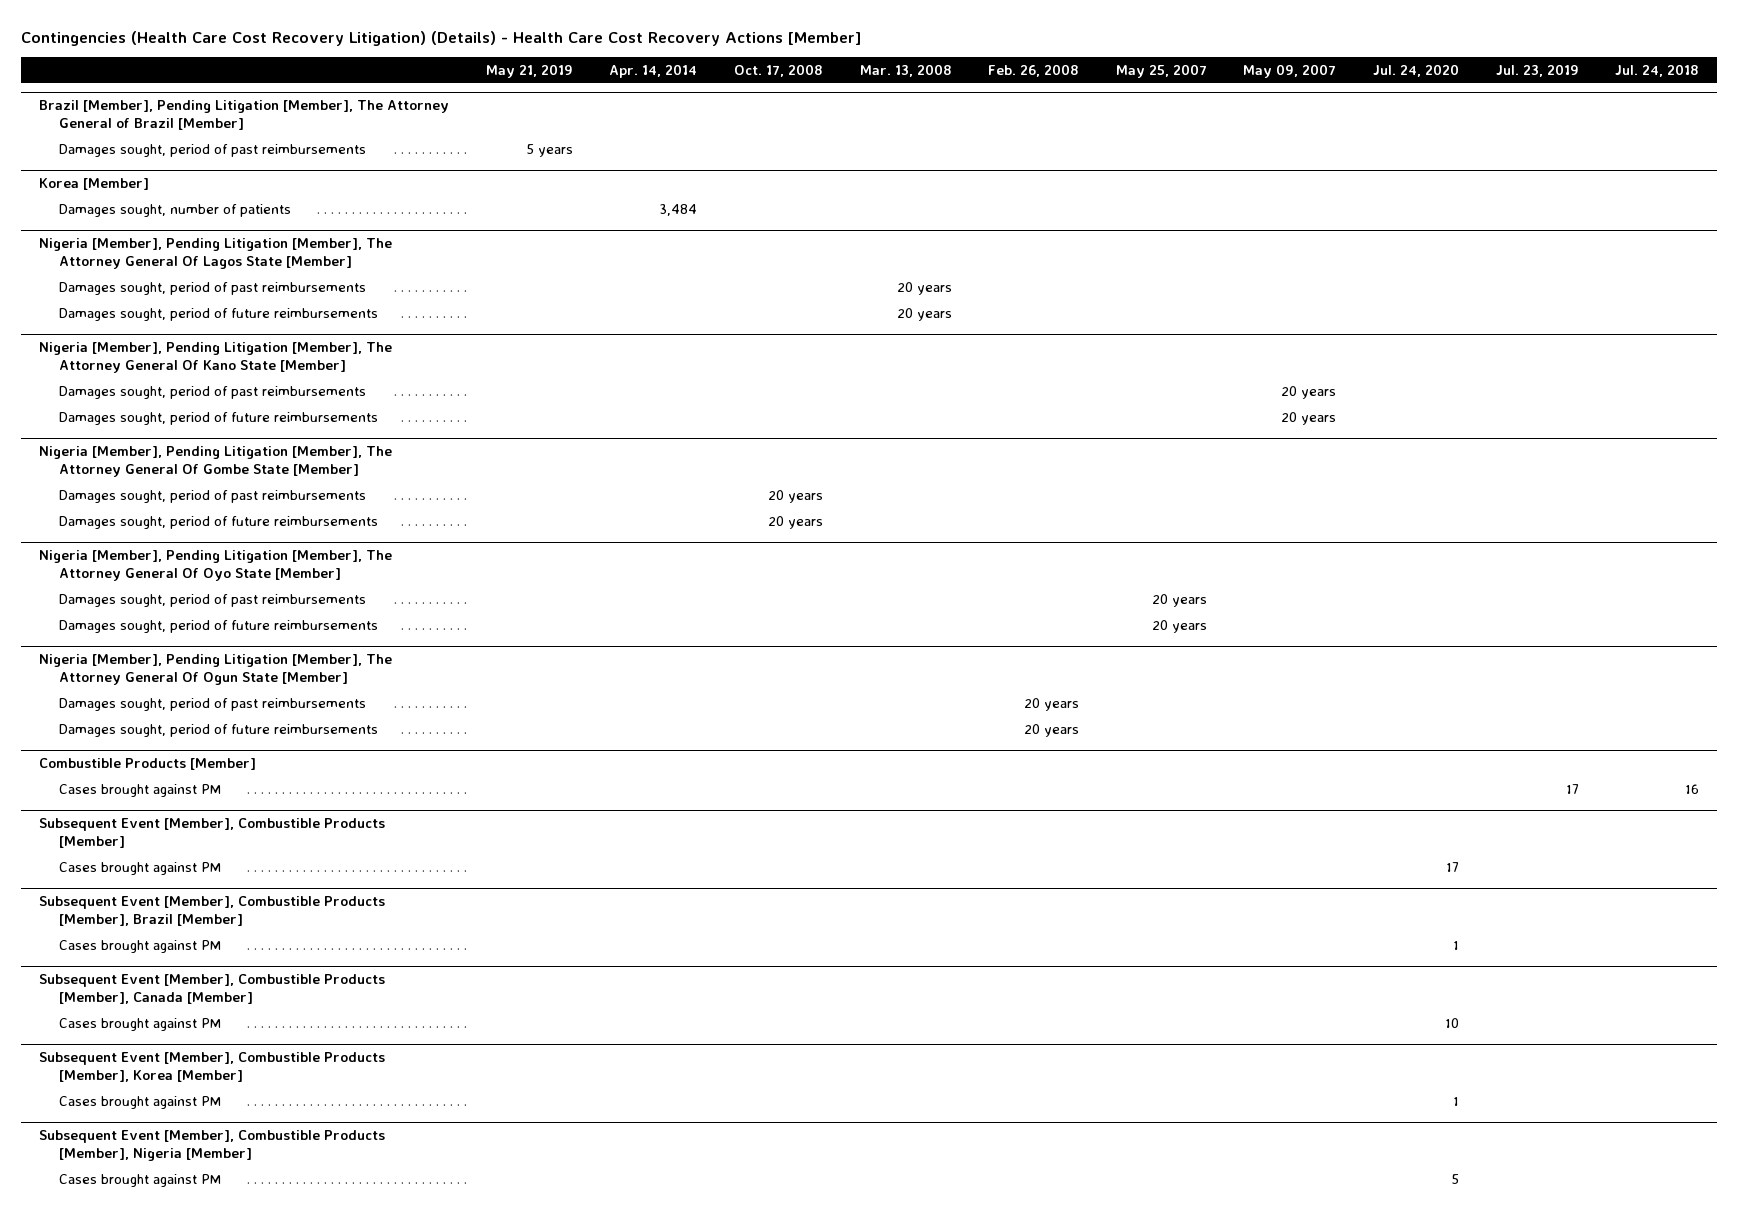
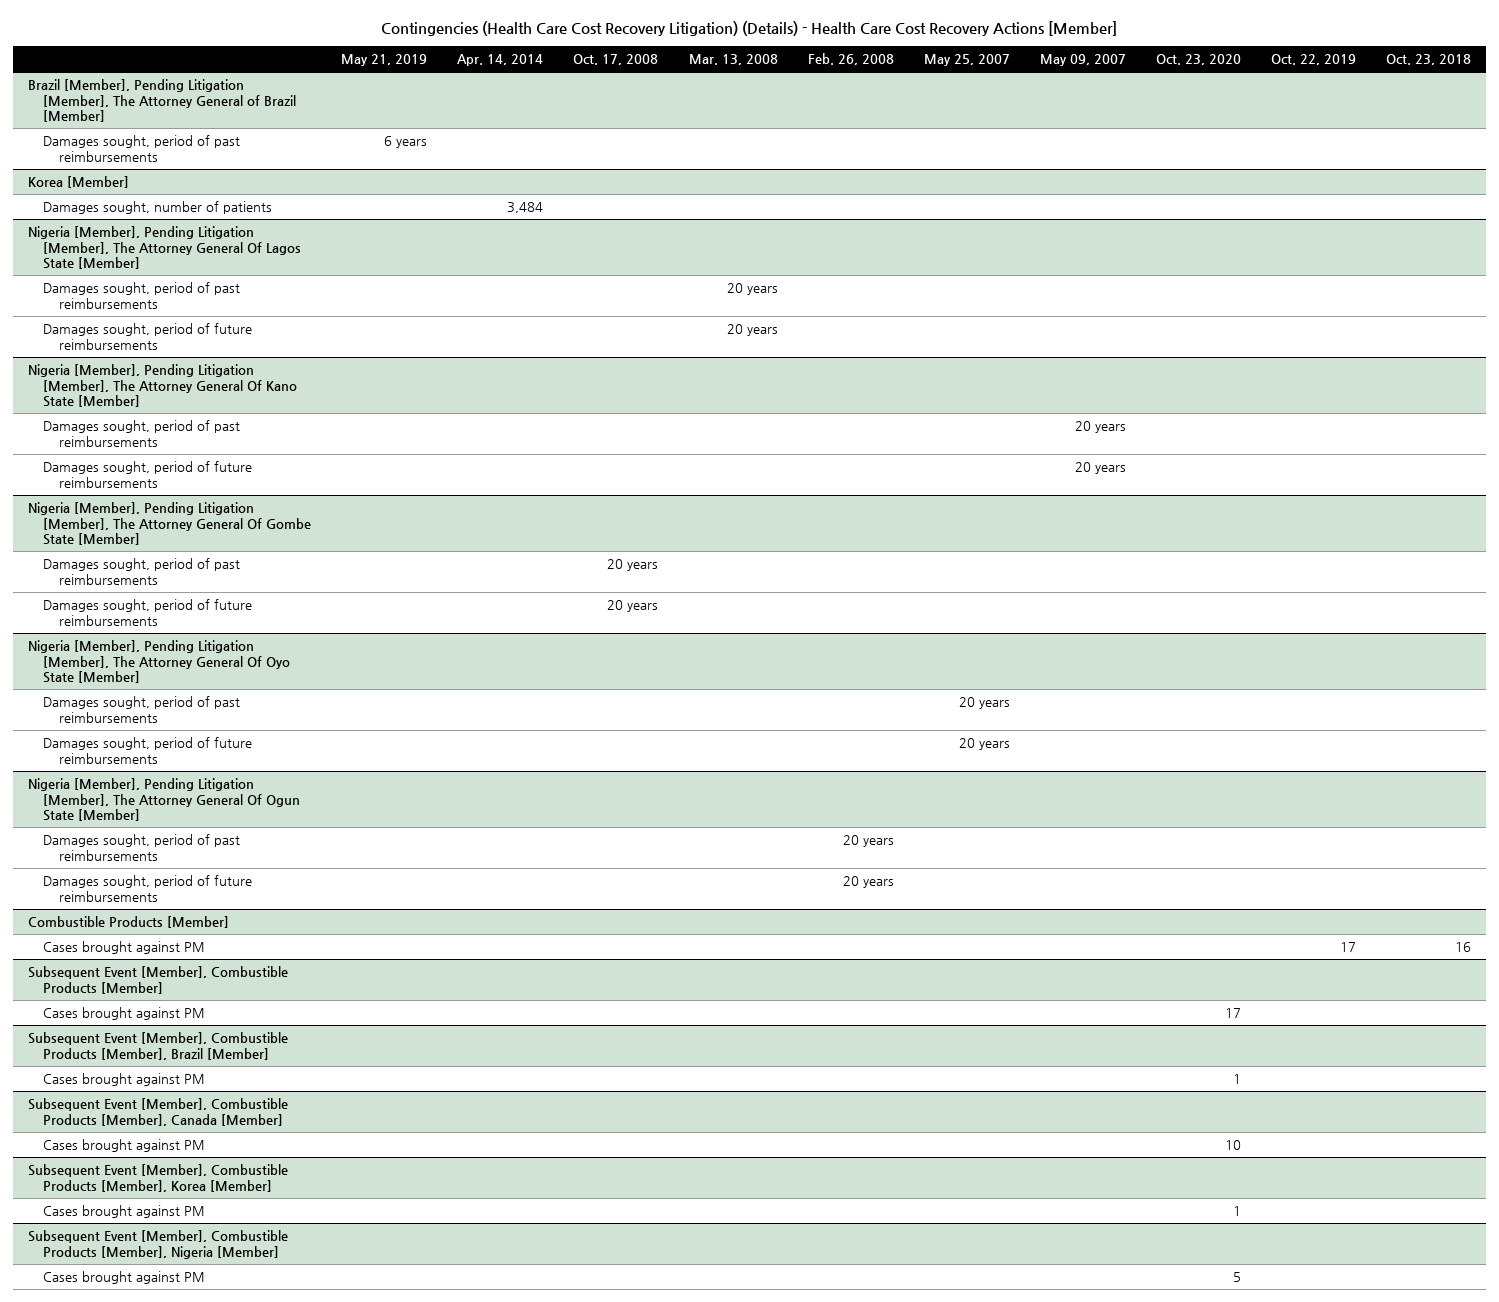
- | May 21, 2019 | Apr. 14, 2014 | Oct. 17, 2008 | Mar. 13, 2008 | Feb. 26, 2008 | May 25, 2007 | May 09, 2007 | Jul. 24, 2020 | Jul. 23, 2019 | Jul. 24, 2018
+ | May 21, 2019 | Apr. 14, 2014 | Oct. 17, 2008 | Mar. 13, 2008 | Feb. 26, 2008 | May 25, 2007 | May 09, 2007 | Oct. 23, 2020 | Oct. 22, 2019 | Oct. 23, 2018
@ Brazil [Member], Pending Litigation [Member], The Attorney General of Brazil [Member]
- Damages sought, period of past reimbursements | 5 years | | | | | | | | |
+ Damages sought, period of past reimbursements | 6 years | | | | | | | | |

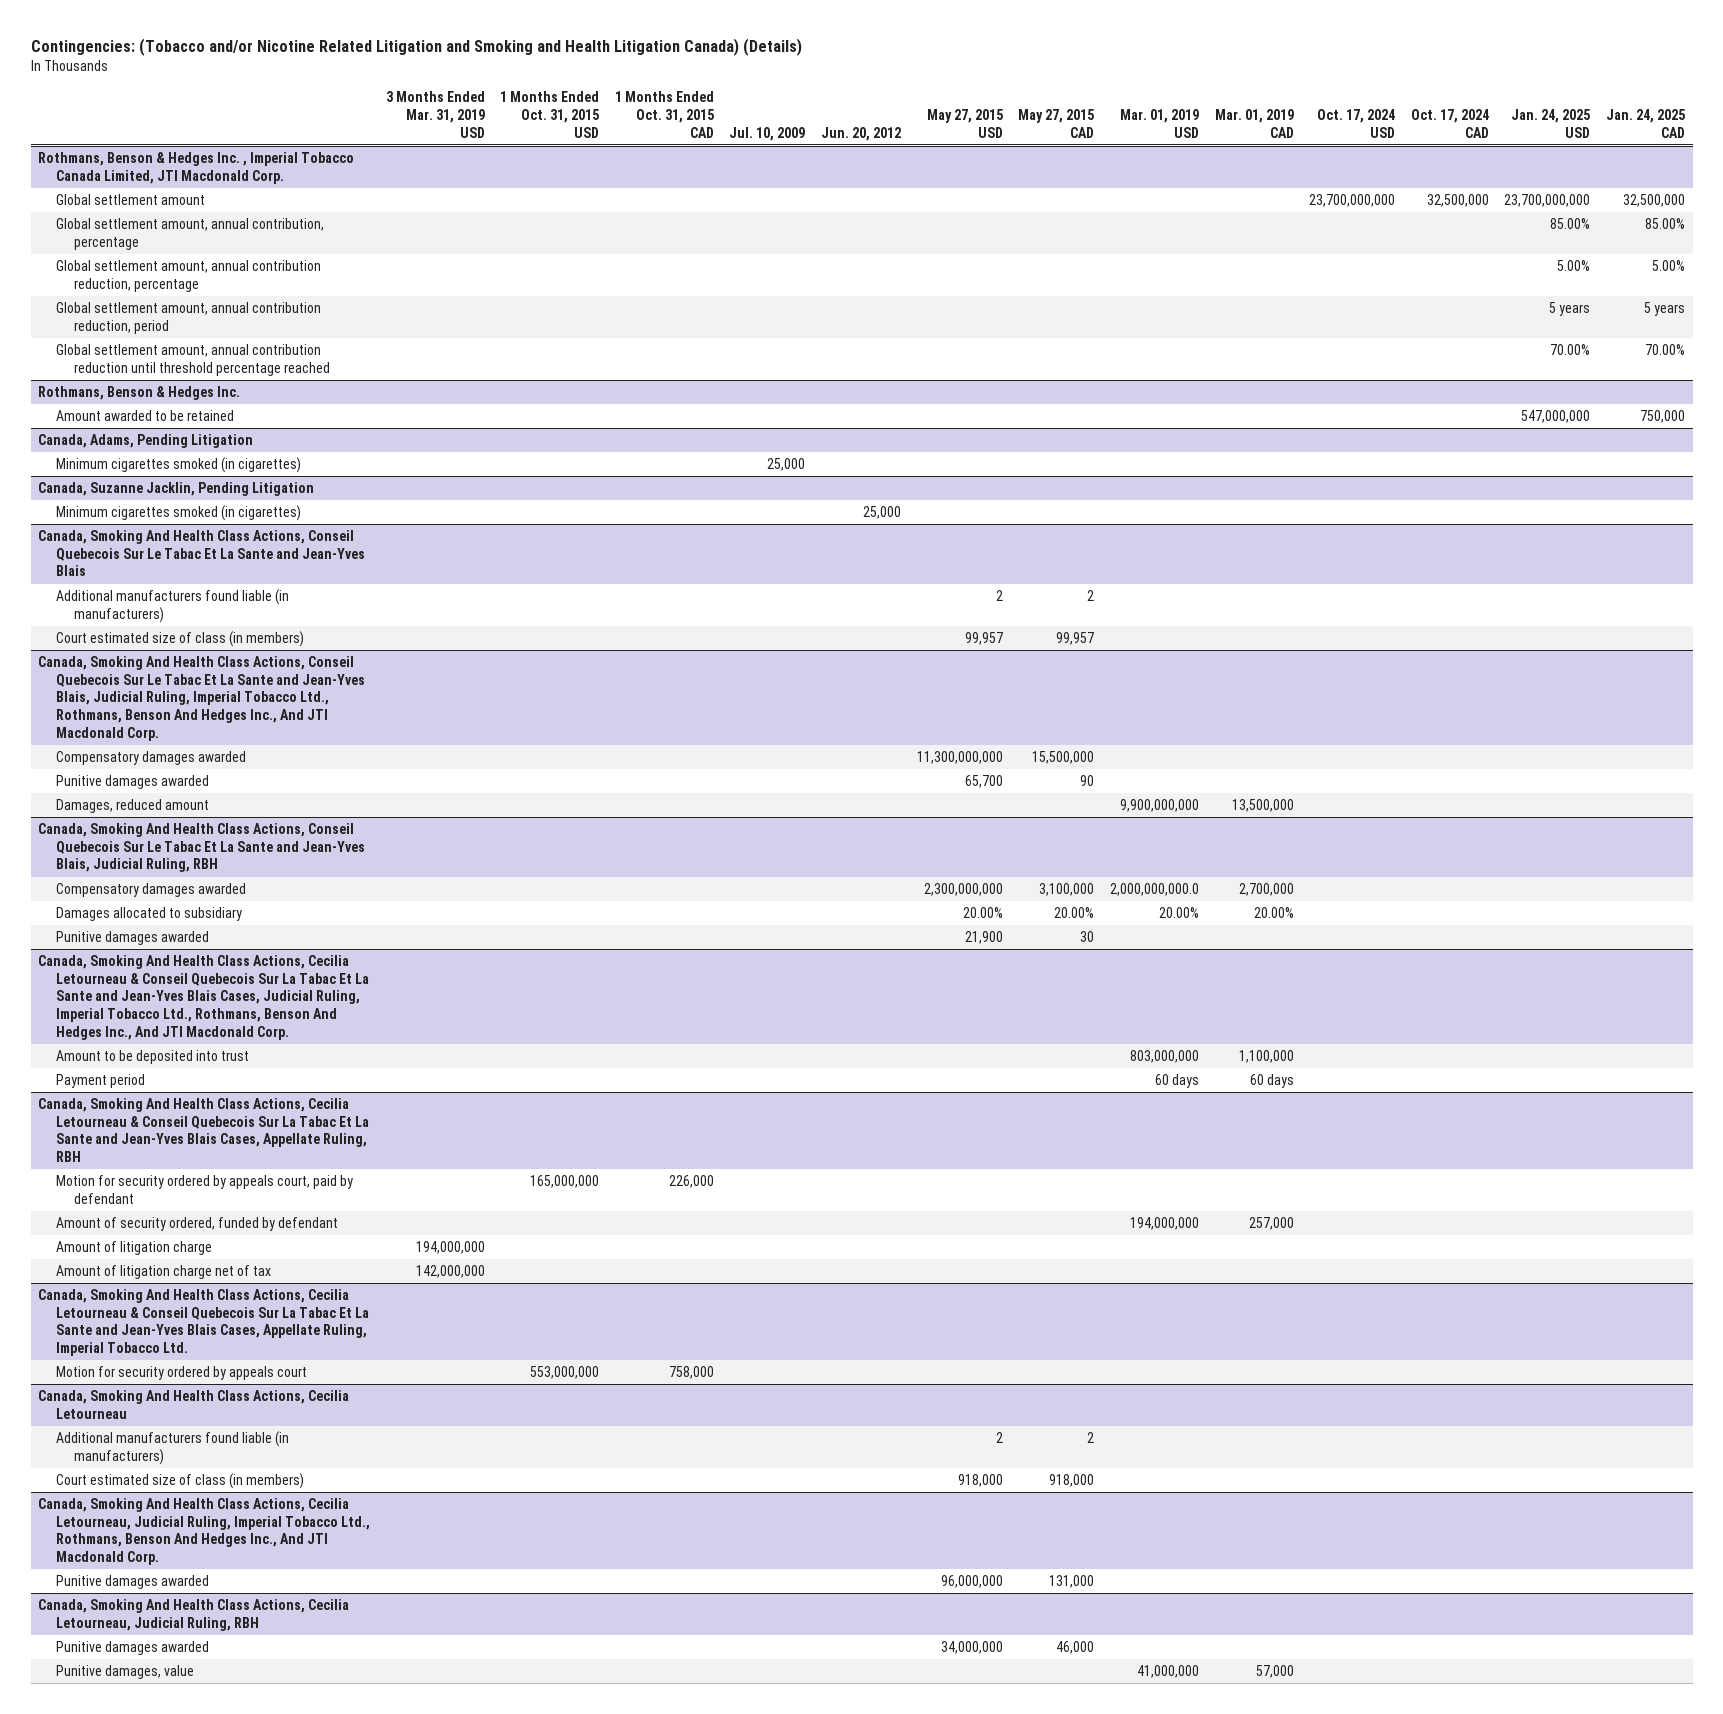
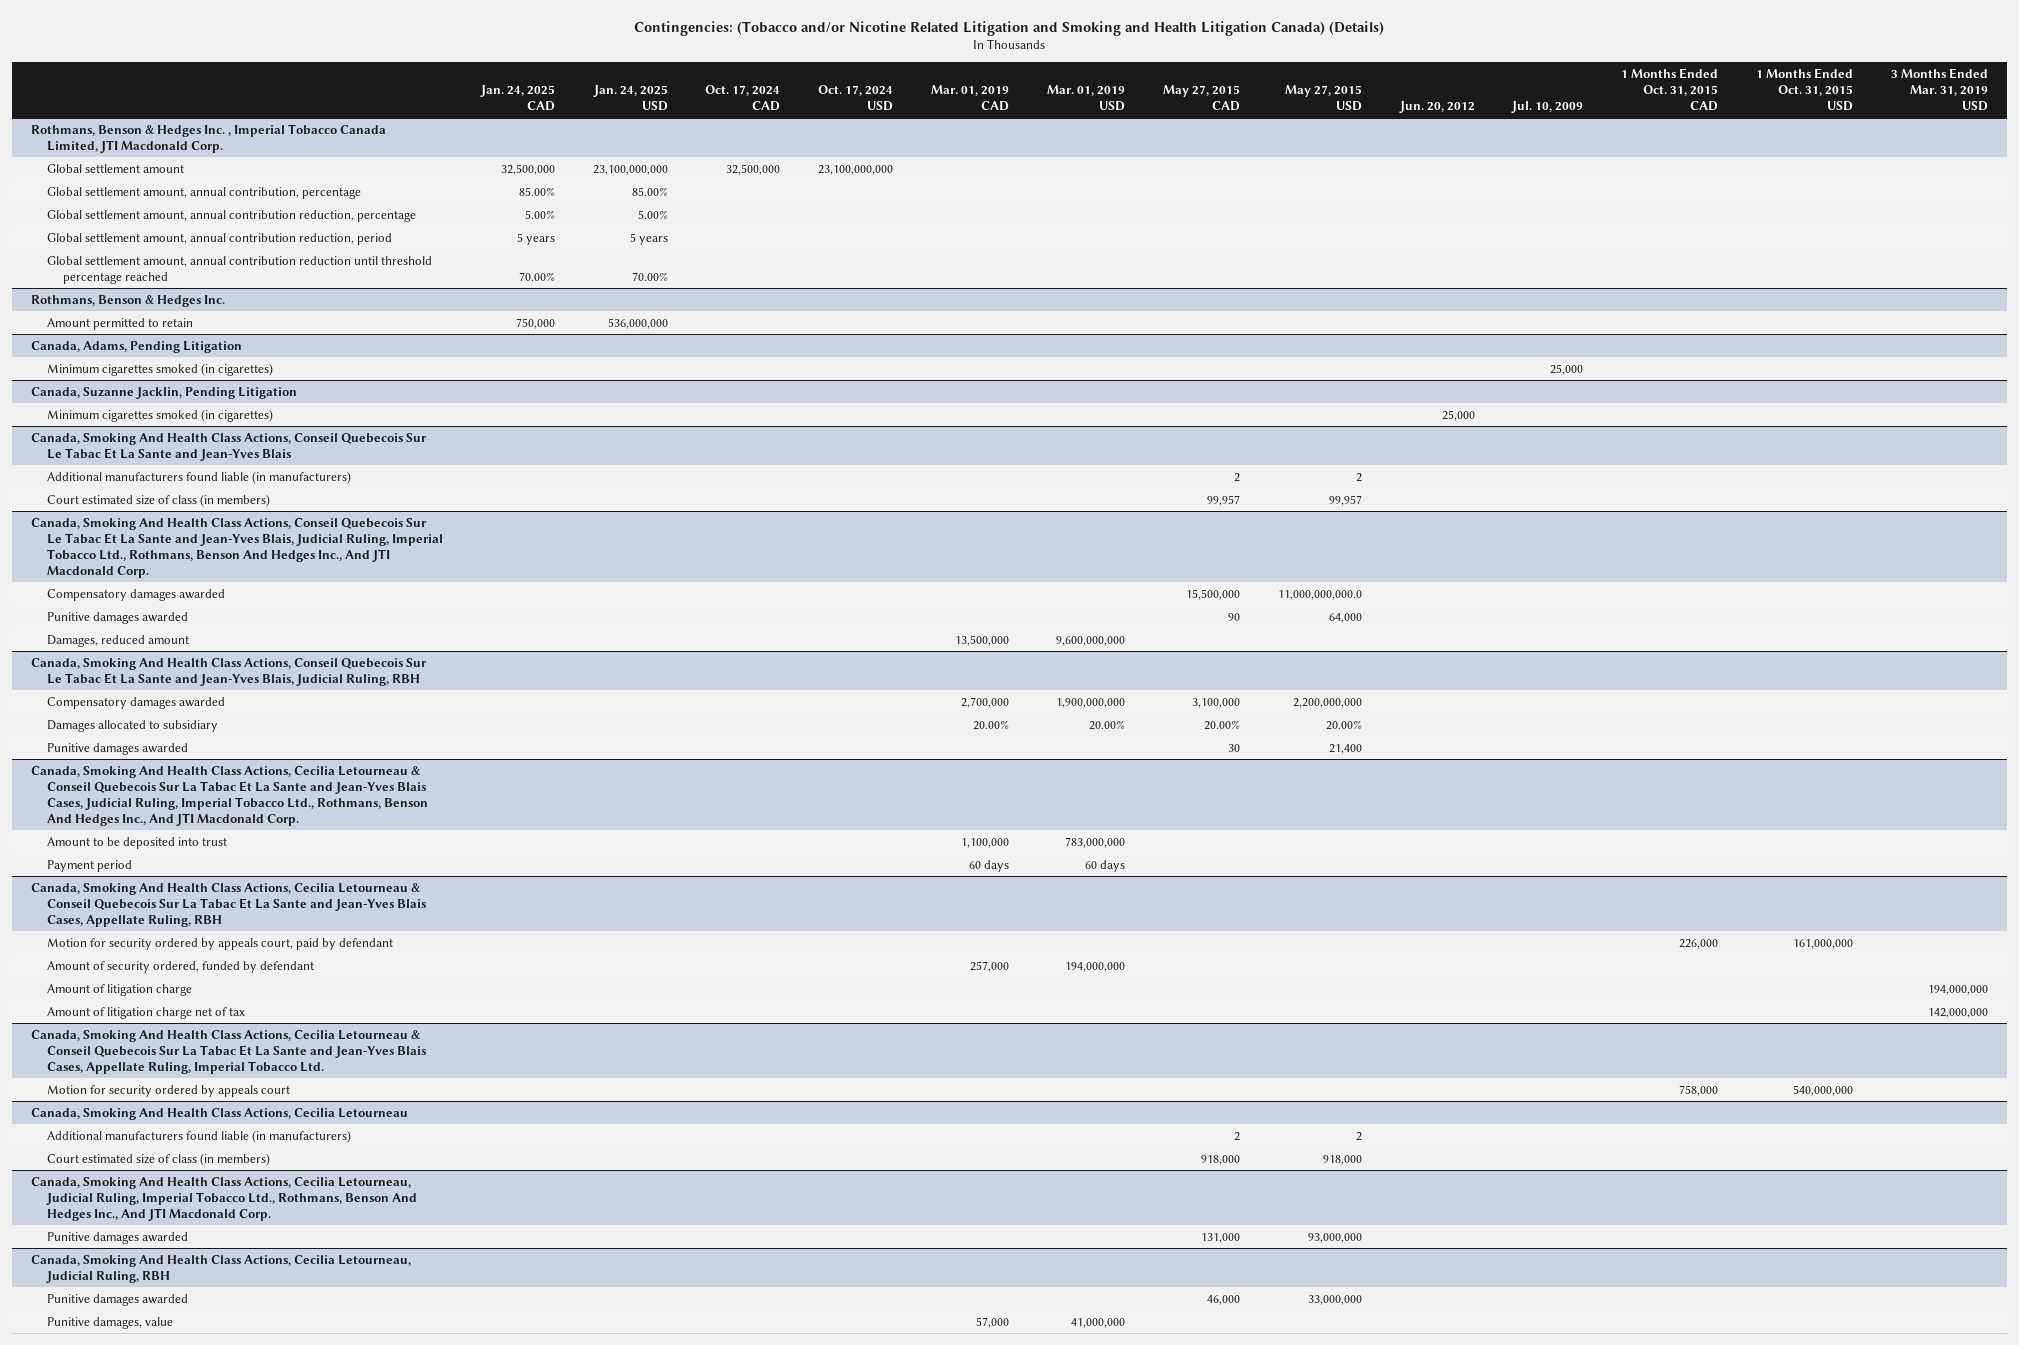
- | 3 Months Ended Mar. 31, 2019 USD | 1 Months Ended Oct. 31, 2015 USD | 1 Months Ended Oct. 31, 2015 CAD | Jul. 10, 2009 | Jun. 20, 2012 | May 27, 2015 USD | May 27, 2015 CAD | Mar. 01, 2019 USD | Mar. 01, 2019 CAD | Oct. 17, 2024 USD | Oct. 17, 2024 CAD | Jan. 24, 2025 USD | Jan. 24, 2025 CAD
+ | Jan. 24, 2025 CAD | Jan. 24, 2025 USD | Oct. 17, 2024 CAD | Oct. 17, 2024 USD | Mar. 01, 2019 CAD | Mar. 01, 2019 USD | May 27, 2015 CAD | May 27, 2015 USD | Jun. 20, 2012 | Jul. 10, 2009 | 1 Months Ended Oct. 31, 2015 CAD | 1 Months Ended Oct. 31, 2015 USD | 3 Months Ended Mar. 31, 2019 USD
@ Rothmans, Benson & Hedges Inc. , Imperial Tobacco Canada Limited, JTI Macdonald Corp.
- Global settlement amount | | | | | | | | | | 23,700,000,000 | 32,500,000 | 23,700,000,000 | 32,500,000
+ Global settlement amount | 32,500,000 | 23,100,000,000 | 32,500,000 | 23,100,000,000 | | | | | | | | |
@ Rothmans, Benson & Hedges Inc.
- Amount awarded to be retained | | | | | | | | | | | | 547,000,000 | 750,000
+ Amount permitted to retain | 750,000 | 536,000,000 | | | | | | | | | | |
@ Canada, Smoking And Health Class Actions, Conseil Quebecois Sur Le Tabac Et La Sante and Jean-Yves Blais, Judicial Ruling, Imperial Tobacco Ltd., Rothmans, Benson And Hedges Inc., And JTI Macdonald Corp.
- Compensatory damages awarded | | | | | | 11,300,000,000 | 15,500,000 | | | | | |
- Punitive damages awarded | | | | | | 65,700 | 90 | | | | | |
- Damages, reduced amount | | | | | | | | 9,900,000,000 | 13,500,000 | | | |
+ Compensatory damages awarded | | | | | | | 15,500,000 | 11,000,000,000.0 | | | | |
+ Punitive damages awarded | | | | | | | 90 | 64,000 | | | | |
+ Damages, reduced amount | | | | | 13,500,000 | 9,600,000,000 | | | | | | |
@ Canada, Smoking And Health Class Actions, Conseil Quebecois Sur Le Tabac Et La Sante and Jean-Yves Blais, Judicial Ruling, RBH
- Compensatory damages awarded | | | | | | 2,300,000,000 | 3,100,000 | 2,000,000,000.0 | 2,700,000 | | | |
+ Compensatory damages awarded | | | | | 2,700,000 | 1,900,000,000 | 3,100,000 | 2,200,000,000 | | | | |
- Punitive damages awarded | | | | | | 21,900 | 30 | | | | | |
+ Punitive damages awarded | | | | | | | 30 | 21,400 | | | | |
@ Canada, Smoking And Health Class Actions, Cecilia Letourneau & Conseil Quebecois Sur La Tabac Et La Sante and Jean-Yves Blais Cases, Judicial Ruling, Imperial Tobacco Ltd., Rothmans, Benson And Hedges Inc., And JTI Macdonald Corp.
- Amount to be deposited into trust | | | | | | | | 803,000,000 | 1,100,000 | | | |
+ Amount to be deposited into trust | | | | | 1,100,000 | 783,000,000 | | | | | | |
@ Canada, Smoking And Health Class Actions, Cecilia Letourneau & Conseil Quebecois Sur La Tabac Et La Sante and Jean-Yves Blais Cases, Appellate Ruling, RBH
- Motion for security ordered by appeals court, paid by defendant | | 165,000,000 | 226,000 | | | | | | | | | |
+ Motion for security ordered by appeals court, paid by defendant | | | | | | | | | | | 226,000 | 161,000,000 |
@ Canada, Smoking And Health Class Actions, Cecilia Letourneau & Conseil Quebecois Sur La Tabac Et La Sante and Jean-Yves Blais Cases, Appellate Ruling, Imperial Tobacco Ltd.
- Motion for security ordered by appeals court | | 553,000,000 | 758,000 | | | | | | | | | |
+ Motion for security ordered by appeals court | | | | | | | | | | | 758,000 | 540,000,000 |
@ Canada, Smoking And Health Class Actions, Cecilia Letourneau, Judicial Ruling, Imperial Tobacco Ltd., Rothmans, Benson And Hedges Inc., And JTI Macdonald Corp.
- Punitive damages awarded | | | | | | 96,000,000 | 131,000 | | | | | |
+ Punitive damages awarded | | | | | | | 131,000 | 93,000,000 | | | | |
@ Canada, Smoking And Health Class Actions, Cecilia Letourneau, Judicial Ruling, RBH
- Punitive damages awarded | | | | | | 34,000,000 | 46,000 | | | | | |
+ Punitive damages awarded | | | | | | | 46,000 | 33,000,000 | | | | |

